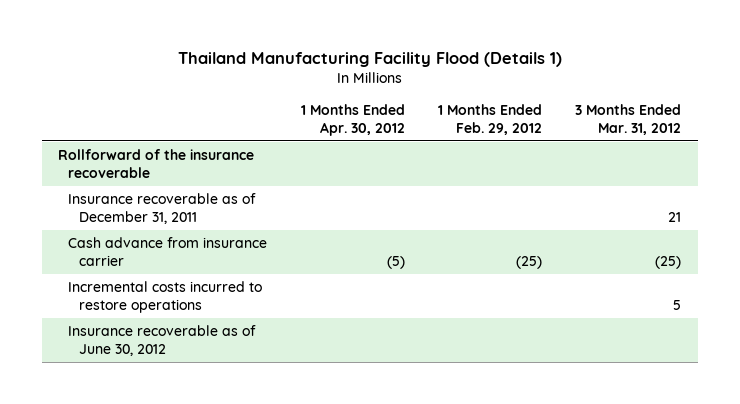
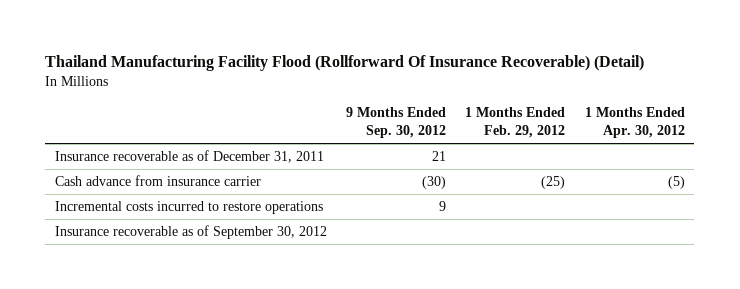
- Thailand Manufacturing Facility Flood (Details 1)
+ Thailand Manufacturing Facility Flood (Rollforward Of Insurance Recoverable) (Detail)
- | 1 Months Ended Apr. 30, 2012 | 1 Months Ended Feb. 29, 2012 | 3 Months Ended Mar. 31, 2012
+ | 9 Months Ended Sep. 30, 2012 | 1 Months Ended Feb. 29, 2012 | 1 Months Ended Apr. 30, 2012
- Rollforward of the insurance recoverable
- Insurance recoverable as of June 30, 2012
+ Insurance recoverable as of September 30, 2012

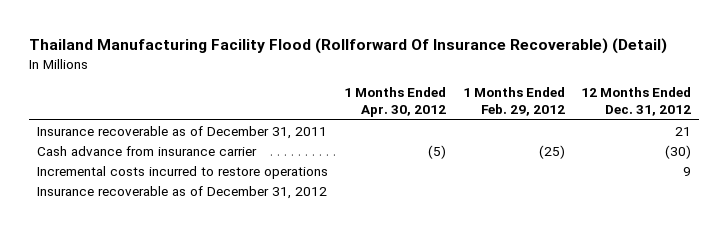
- | 9 Months Ended Sep. 30, 2012 | 1 Months Ended Feb. 29, 2012 | 1 Months Ended Apr. 30, 2012
+ | 1 Months Ended Apr. 30, 2012 | 1 Months Ended Feb. 29, 2012 | 12 Months Ended Dec. 31, 2012
- Insurance recoverable as of September 30, 2012
+ Insurance recoverable as of December 31, 2012

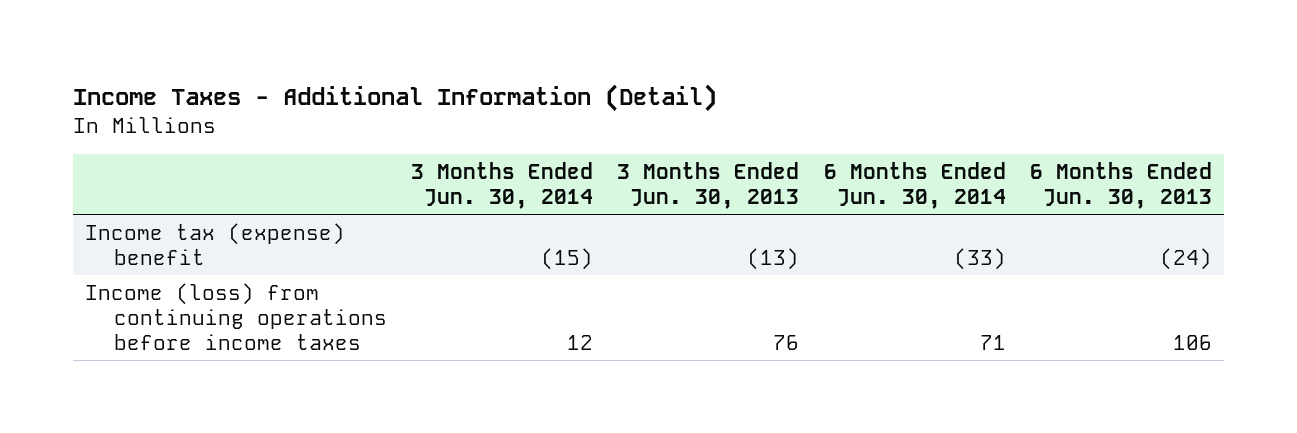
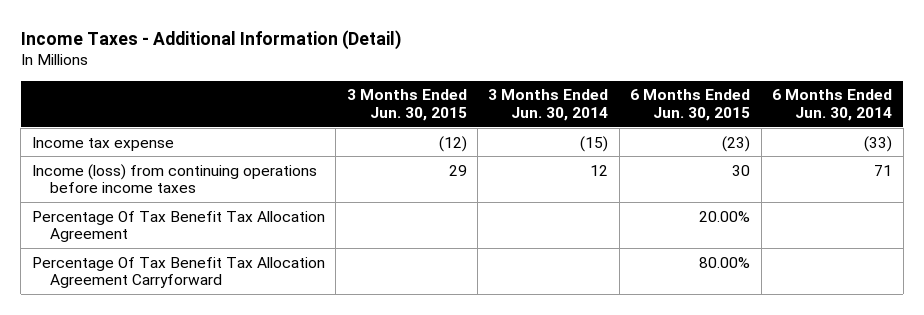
- | 3 Months Ended Jun. 30, 2014 | 3 Months Ended Jun. 30, 2013 | 6 Months Ended Jun. 30, 2014 | 6 Months Ended Jun. 30, 2013
+ | 3 Months Ended Jun. 30, 2015 | 3 Months Ended Jun. 30, 2014 | 6 Months Ended Jun. 30, 2015 | 6 Months Ended Jun. 30, 2014
- Income tax (expense) benefit | (15) | (13) | (33) | (24)
+ Income tax expense | (12) | (15) | (23) | (33)
+ Percentage Of Tax Benefit Tax Allocation Agreement | | | 20.00% |
+ Percentage Of Tax Benefit Tax Allocation Agreement Carryforward | | | 80.00% |

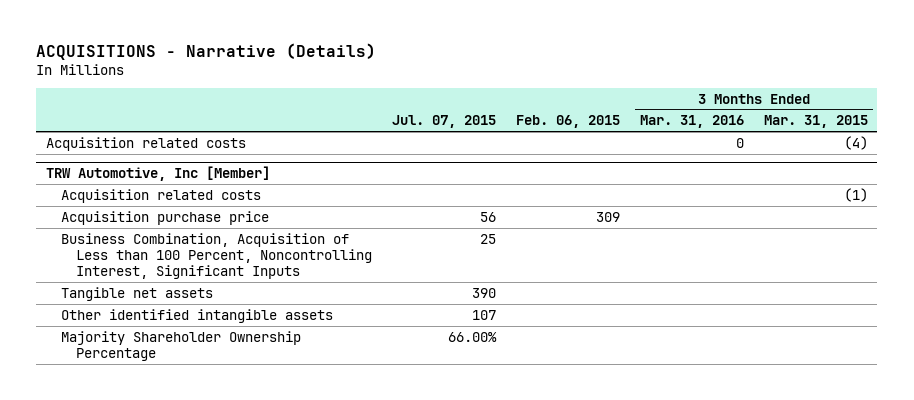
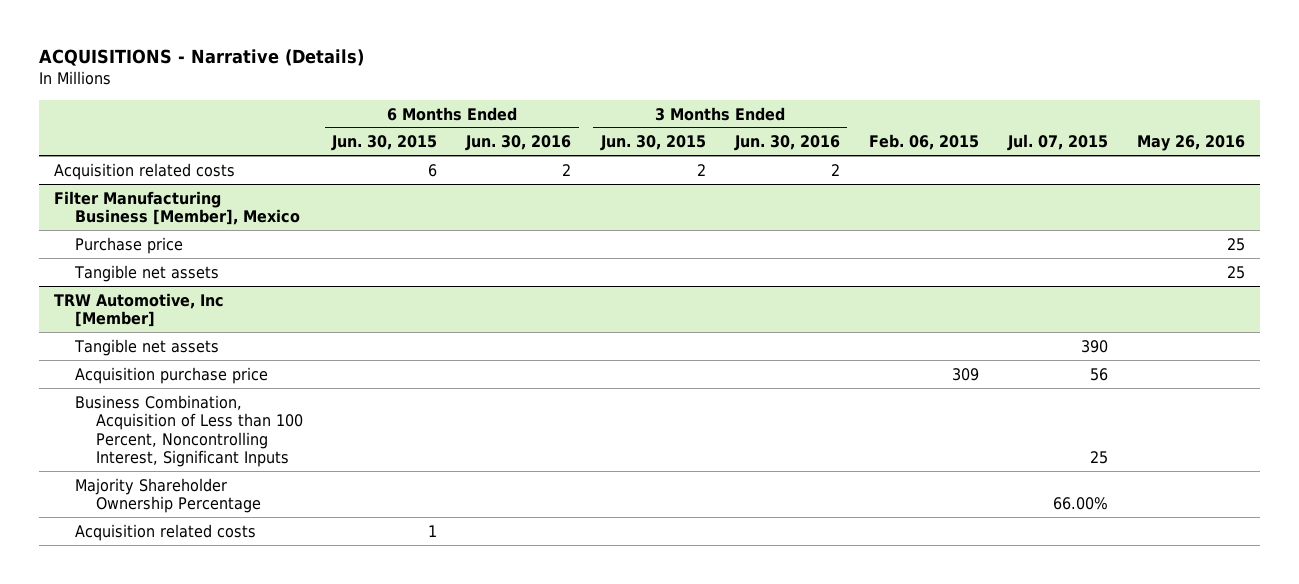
- | Jul. 07, 2015 | Feb. 06, 2015 | 3 Months Ended Mar. 31, 2016 | 3 Months Ended Mar. 31, 2015
+ | 6 Months Ended Jun. 30, 2015 | 6 Months Ended Jun. 30, 2016 | 3 Months Ended Jun. 30, 2015 | 3 Months Ended Jun. 30, 2016 | Feb. 06, 2015 | Jul. 07, 2015 | May 26, 2016
+ Filter Manufacturing Business [Member], Mexico
+ Purchase price | | | | | | | 25
+ Tangible net assets | | | | | | | 25
@ TRW Automotive, Inc [Member]
moved up: Tangible net assets | | | | | | 390 |
- Other identified intangible assets | 107 | | |
moved down: Acquisition related costs | 1 | | | | | |

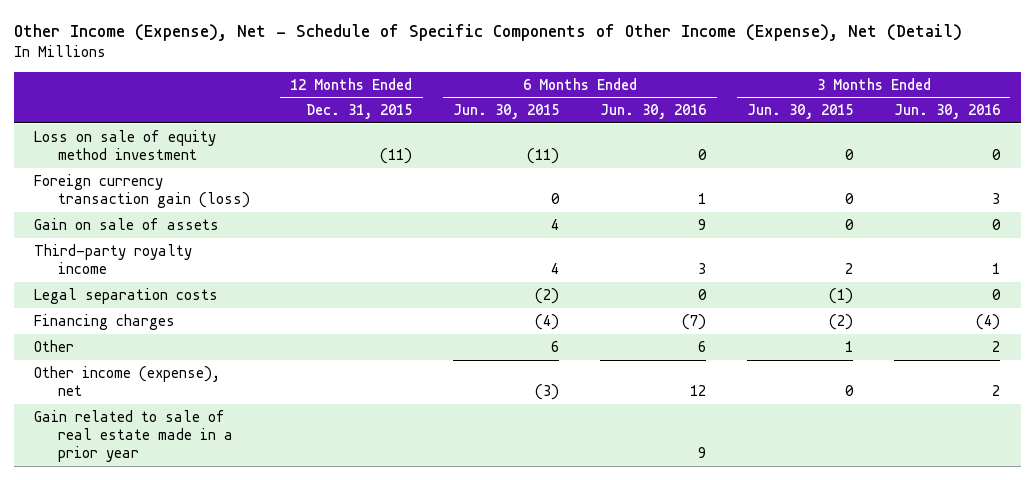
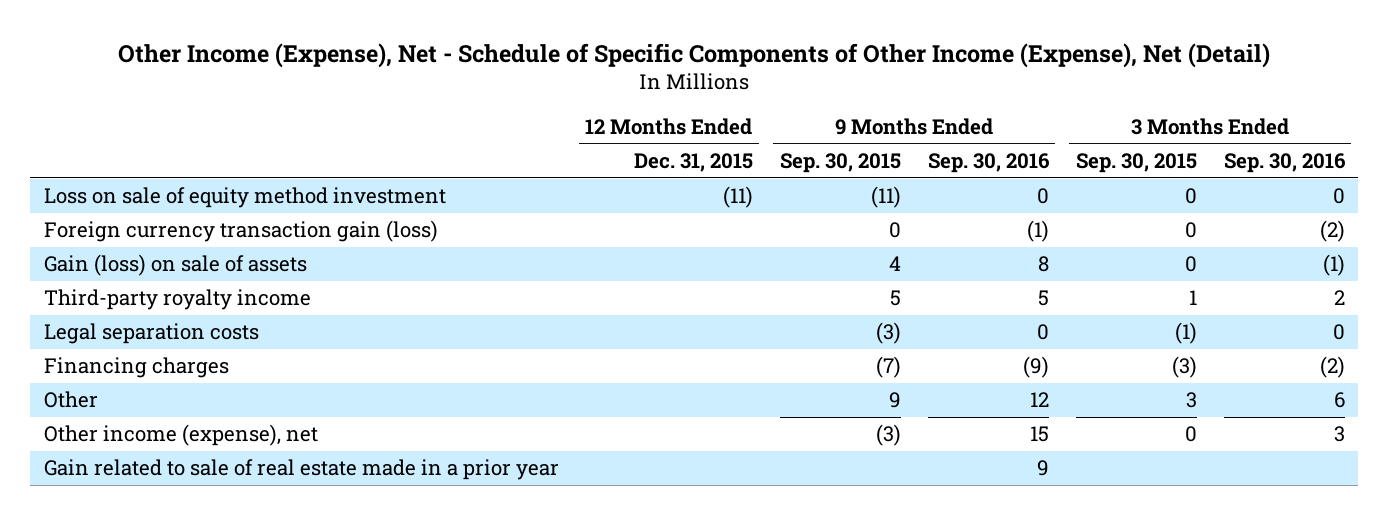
- | 12 Months Ended Dec. 31, 2015 | 6 Months Ended Jun. 30, 2015 | 6 Months Ended Jun. 30, 2016 | 3 Months Ended Jun. 30, 2015 | 3 Months Ended Jun. 30, 2016
+ | 12 Months Ended Dec. 31, 2015 | 9 Months Ended Sep. 30, 2015 | 9 Months Ended Sep. 30, 2016 | 3 Months Ended Sep. 30, 2015 | 3 Months Ended Sep. 30, 2016
- Gain on sale of assets | | 4 | 9 | 0 | 0
+ Gain (loss) on sale of assets | | 4 | 8 | 0 | (1)

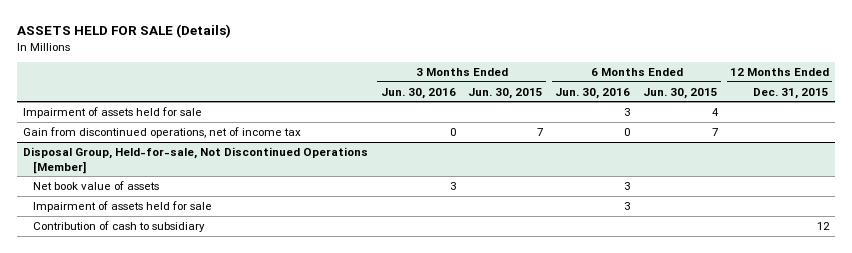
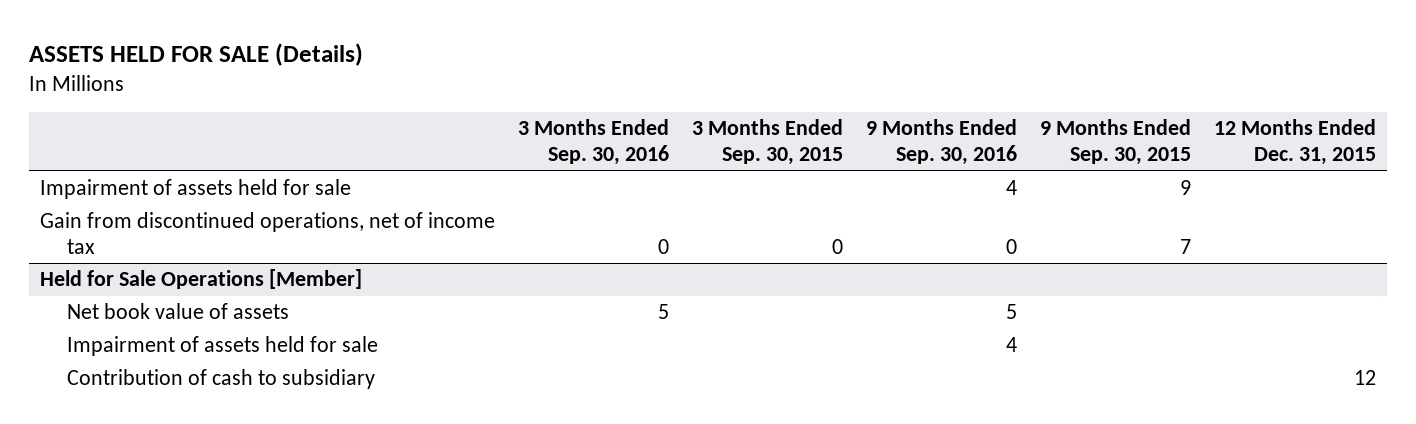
- | 3 Months Ended Jun. 30, 2016 | 3 Months Ended Jun. 30, 2015 | 6 Months Ended Jun. 30, 2016 | 6 Months Ended Jun. 30, 2015 | 12 Months Ended Dec. 31, 2015
+ | 3 Months Ended Sep. 30, 2016 | 3 Months Ended Sep. 30, 2015 | 9 Months Ended Sep. 30, 2016 | 9 Months Ended Sep. 30, 2015 | 12 Months Ended Dec. 31, 2015
- Disposal Group, Held-for-sale, Not Discontinued Operations [Member]
+ Held for Sale Operations [Member]

